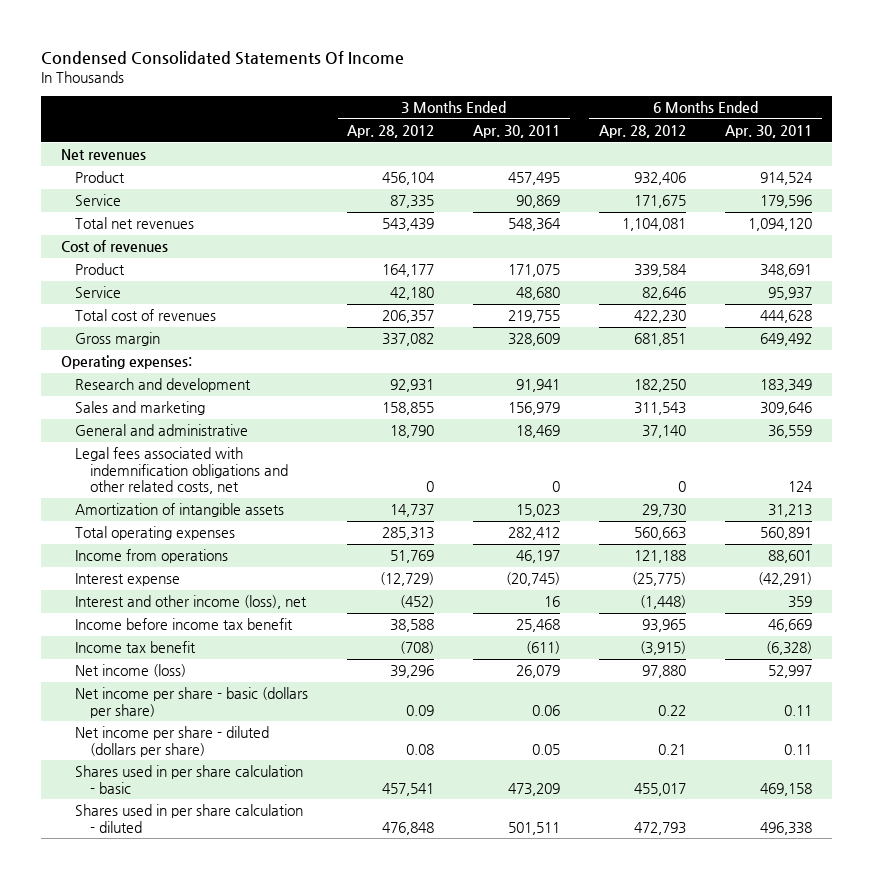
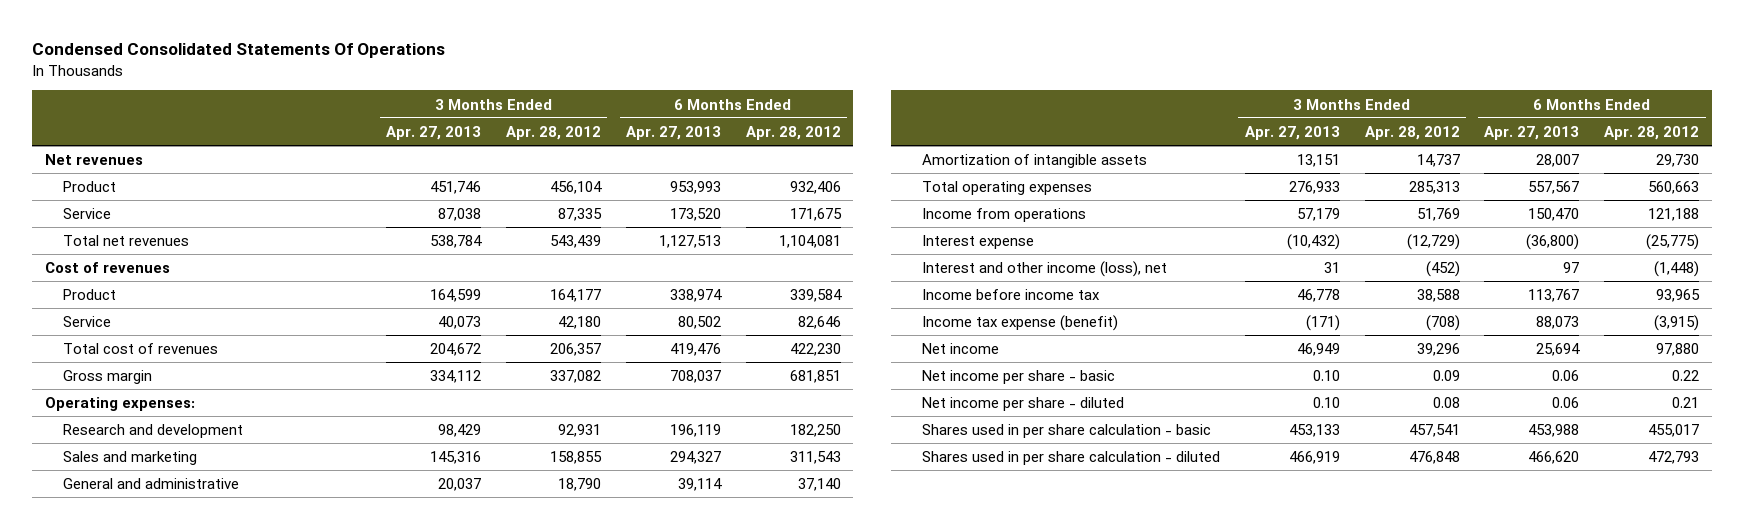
- Condensed Consolidated Statements Of Income
+ Condensed Consolidated Statements Of Operations
- | 3 Months Ended Apr. 28, 2012 | 3 Months Ended Apr. 30, 2011 | 6 Months Ended Apr. 28, 2012 | 6 Months Ended Apr. 30, 2011
+ | 3 Months Ended Apr. 27, 2013 | 3 Months Ended Apr. 28, 2012 | 6 Months Ended Apr. 27, 2013 | 6 Months Ended Apr. 28, 2012
- Legal fees associated with indemnification obligations and other related costs, net | 0 | 0 | 0 | 124
- Income before income tax benefit | 38,588 | 25,468 | 93,965 | 46,669
- Income tax benefit | (708) | (611) | (3,915) | (6,328)
- Net income (loss) | 39,296 | 26,079 | 97,880 | 52,997
- Net income per share - basic (dollars per share) | 0.09 | 0.06 | 0.22 | 0.11
- Net income per share - diluted (dollars per share) | 0.08 | 0.05 | 0.21 | 0.11
+ Income before income tax | 46,778 | 38,588 | 113,767 | 93,965
+ Income tax expense (benefit) | (171) | (708) | 88,073 | (3,915)
+ Net income | 46,949 | 39,296 | 25,694 | 97,880
+ Net income per share - basic | 0.10 | 0.09 | 0.06 | 0.22
+ Net income per share - diluted | 0.10 | 0.08 | 0.06 | 0.21

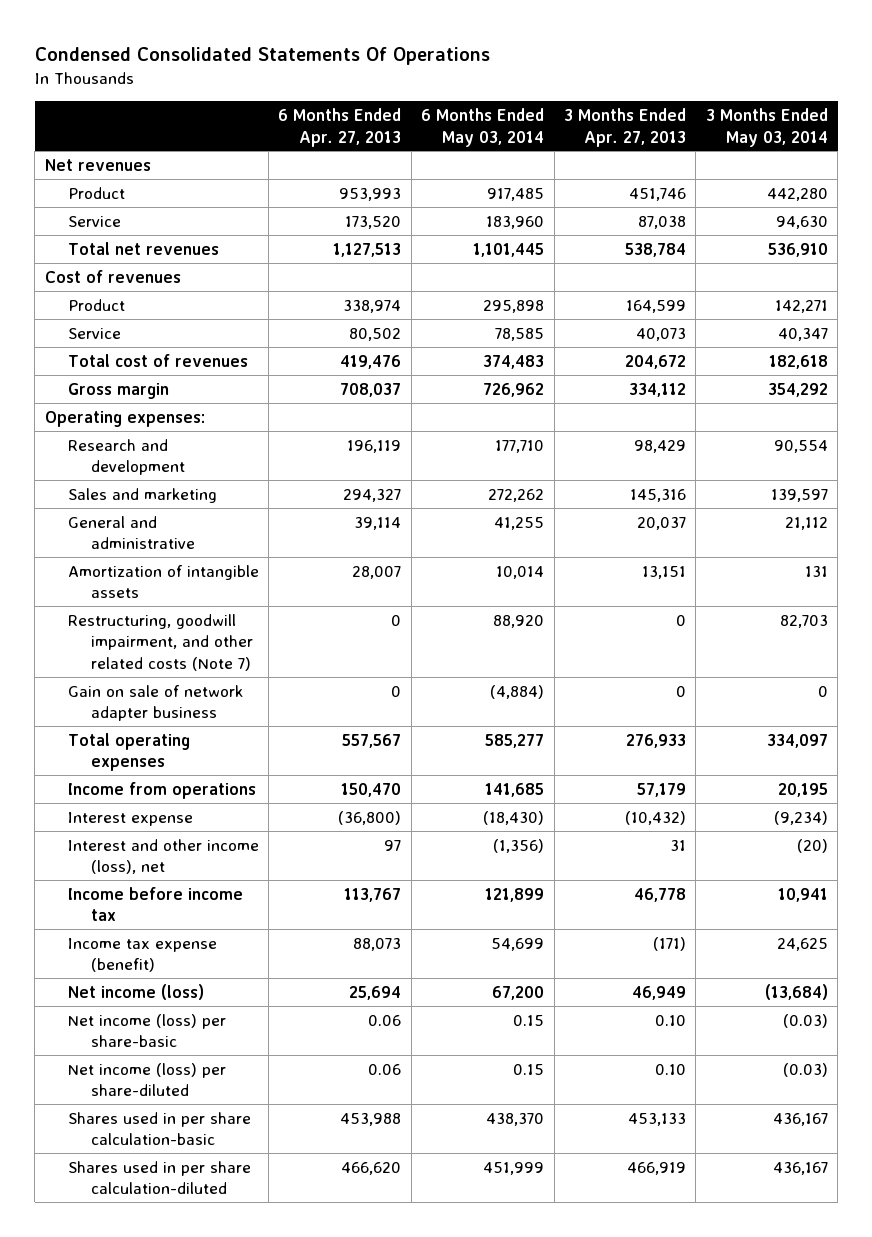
- | 3 Months Ended Apr. 27, 2013 | 3 Months Ended Apr. 28, 2012 | 6 Months Ended Apr. 27, 2013 | 6 Months Ended Apr. 28, 2012
+ | 6 Months Ended Apr. 27, 2013 | 6 Months Ended May 03, 2014 | 3 Months Ended Apr. 27, 2013 | 3 Months Ended May 03, 2014
+ Restructuring, goodwill impairment, and other related costs (Note 7) | 0 | 88,920 | 0 | 82,703
+ Gain on sale of network adapter business | 0 | (4,884) | 0 | 0
- Net income | 46,949 | 39,296 | 25,694 | 97,880
- Net income per share - basic | 0.10 | 0.09 | 0.06 | 0.22
- Net income per share - diluted | 0.10 | 0.08 | 0.06 | 0.21
- Shares used in per share calculation - basic | 453,133 | 457,541 | 453,988 | 455,017
- Shares used in per share calculation - diluted | 466,919 | 476,848 | 466,620 | 472,793
+ Net income (loss) | 25,694 | 67,200 | 46,949 | (13,684)
+ Net income (loss) per share-basic | 0.06 | 0.15 | 0.10 | (0.03)
+ Net income (loss) per share-diluted | 0.06 | 0.15 | 0.10 | (0.03)
+ Shares used in per share calculation-basic | 453,988 | 438,370 | 453,133 | 436,167
+ Shares used in per share calculation-diluted | 466,620 | 451,999 | 466,919 | 436,167

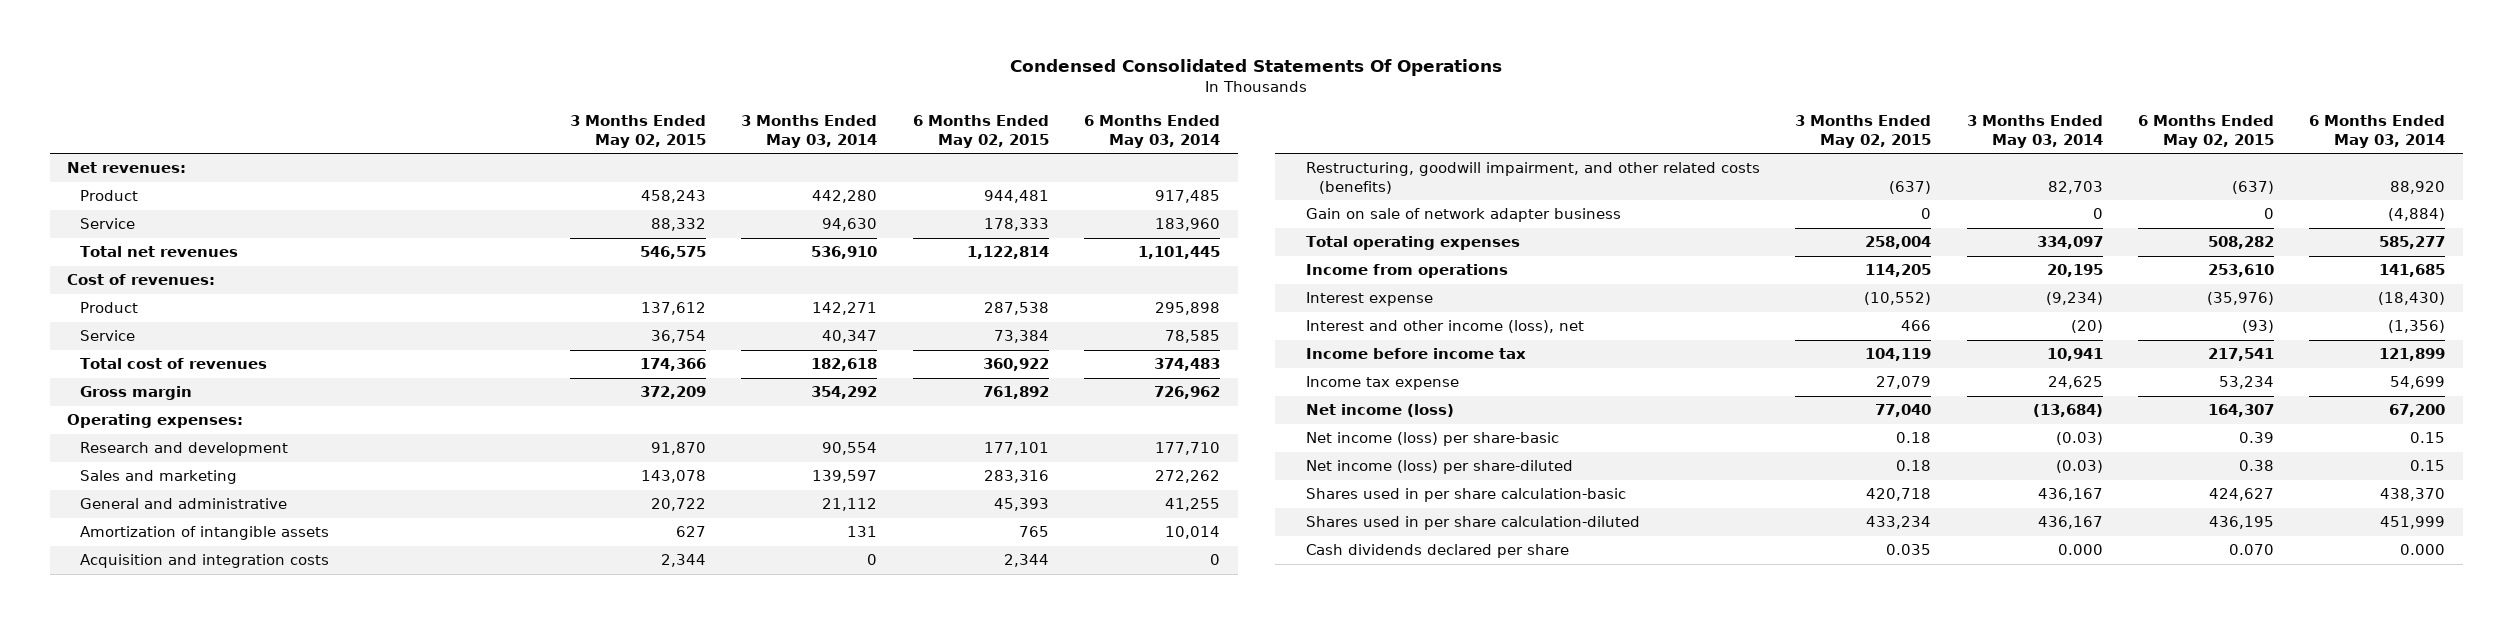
- | 6 Months Ended Apr. 27, 2013 | 6 Months Ended May 03, 2014 | 3 Months Ended Apr. 27, 2013 | 3 Months Ended May 03, 2014
+ | 3 Months Ended May 02, 2015 | 3 Months Ended May 03, 2014 | 6 Months Ended May 02, 2015 | 6 Months Ended May 03, 2014
- Net revenues
+ Net revenues:
- Cost of revenues
+ Cost of revenues:
- Restructuring, goodwill impairment, and other related costs (Note 7) | 0 | 88,920 | 0 | 82,703
+ Acquisition and integration costs | 2,344 | 0 | 2,344 | 0
+ Restructuring, goodwill impairment, and other related costs (benefits) | (637) | 82,703 | (637) | 88,920
- Income tax expense (benefit) | 88,073 | 54,699 | (171) | 24,625
+ Income tax expense | 27,079 | 24,625 | 53,234 | 54,699
+ Cash dividends declared per share | 0.035 | 0.000 | 0.070 | 0.000

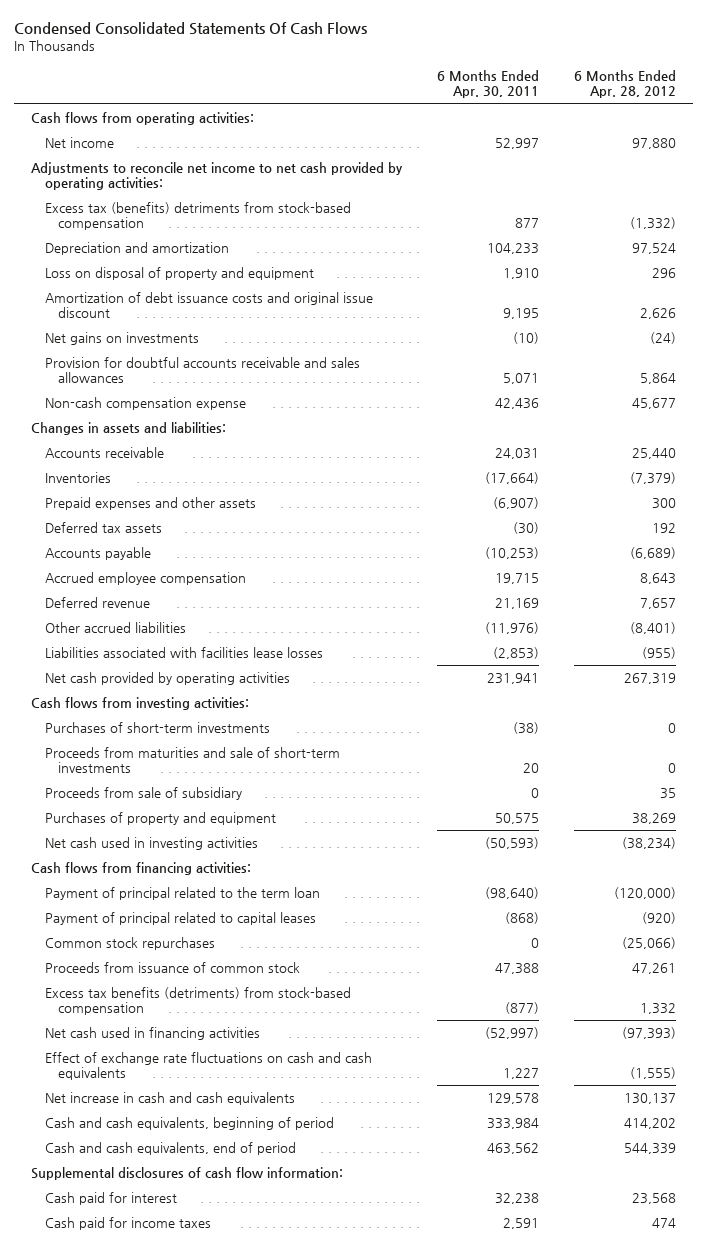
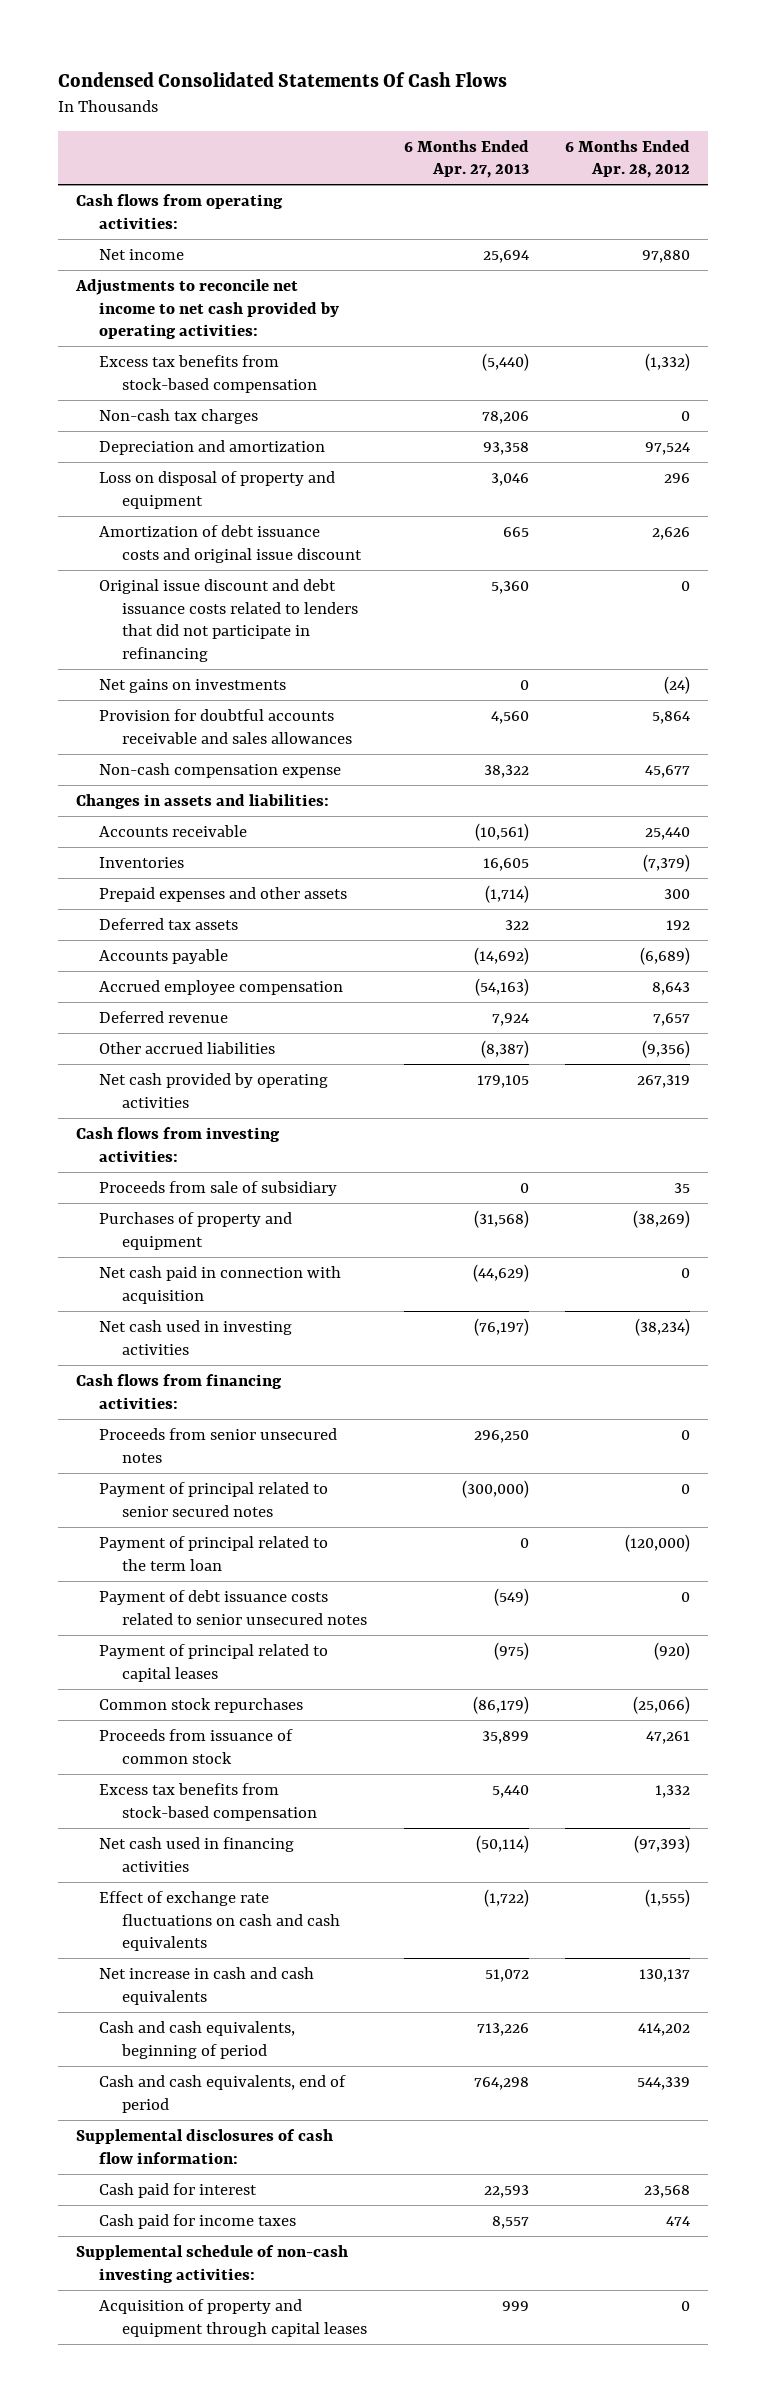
- | 6 Months Ended Apr. 30, 2011 | 6 Months Ended Apr. 28, 2012
+ | 6 Months Ended Apr. 27, 2013 | 6 Months Ended Apr. 28, 2012
- Excess tax (benefits) detriments from stock-based compensation | 877 | (1,332)
+ Excess tax benefits from stock-based compensation | (5,440) | (1,332)
+ Non-cash tax charges | 78,206 | 0
+ Original issue discount and debt issuance costs related to lenders that did not participate in refinancing | 5,360 | 0
- Other accrued liabilities | (11,976) | (8,401)
- Liabilities associated with facilities lease losses | (2,853) | (955)
+ Other accrued liabilities | (8,387) | (9,356)
- Purchases of short-term investments | (38) | 0
- Proceeds from maturities and sale of short-term investments | 20 | 0
- Purchases of property and equipment | 50,575 | 38,269
+ Purchases of property and equipment | (31,568) | (38,269)
+ Net cash paid in connection with acquisition | (44,629) | 0
+ Proceeds from senior unsecured notes | 296,250 | 0
+ Payment of principal related to senior secured notes | (300,000) | 0
+ Payment of debt issuance costs related to senior unsecured notes | (549) | 0
- Excess tax benefits (detriments) from stock-based compensation | (877) | 1,332
+ Excess tax benefits from stock-based compensation | 5,440 | 1,332
+ Supplemental schedule of non-cash investing activities:
+ Acquisition of property and equipment through capital leases | 999 | 0

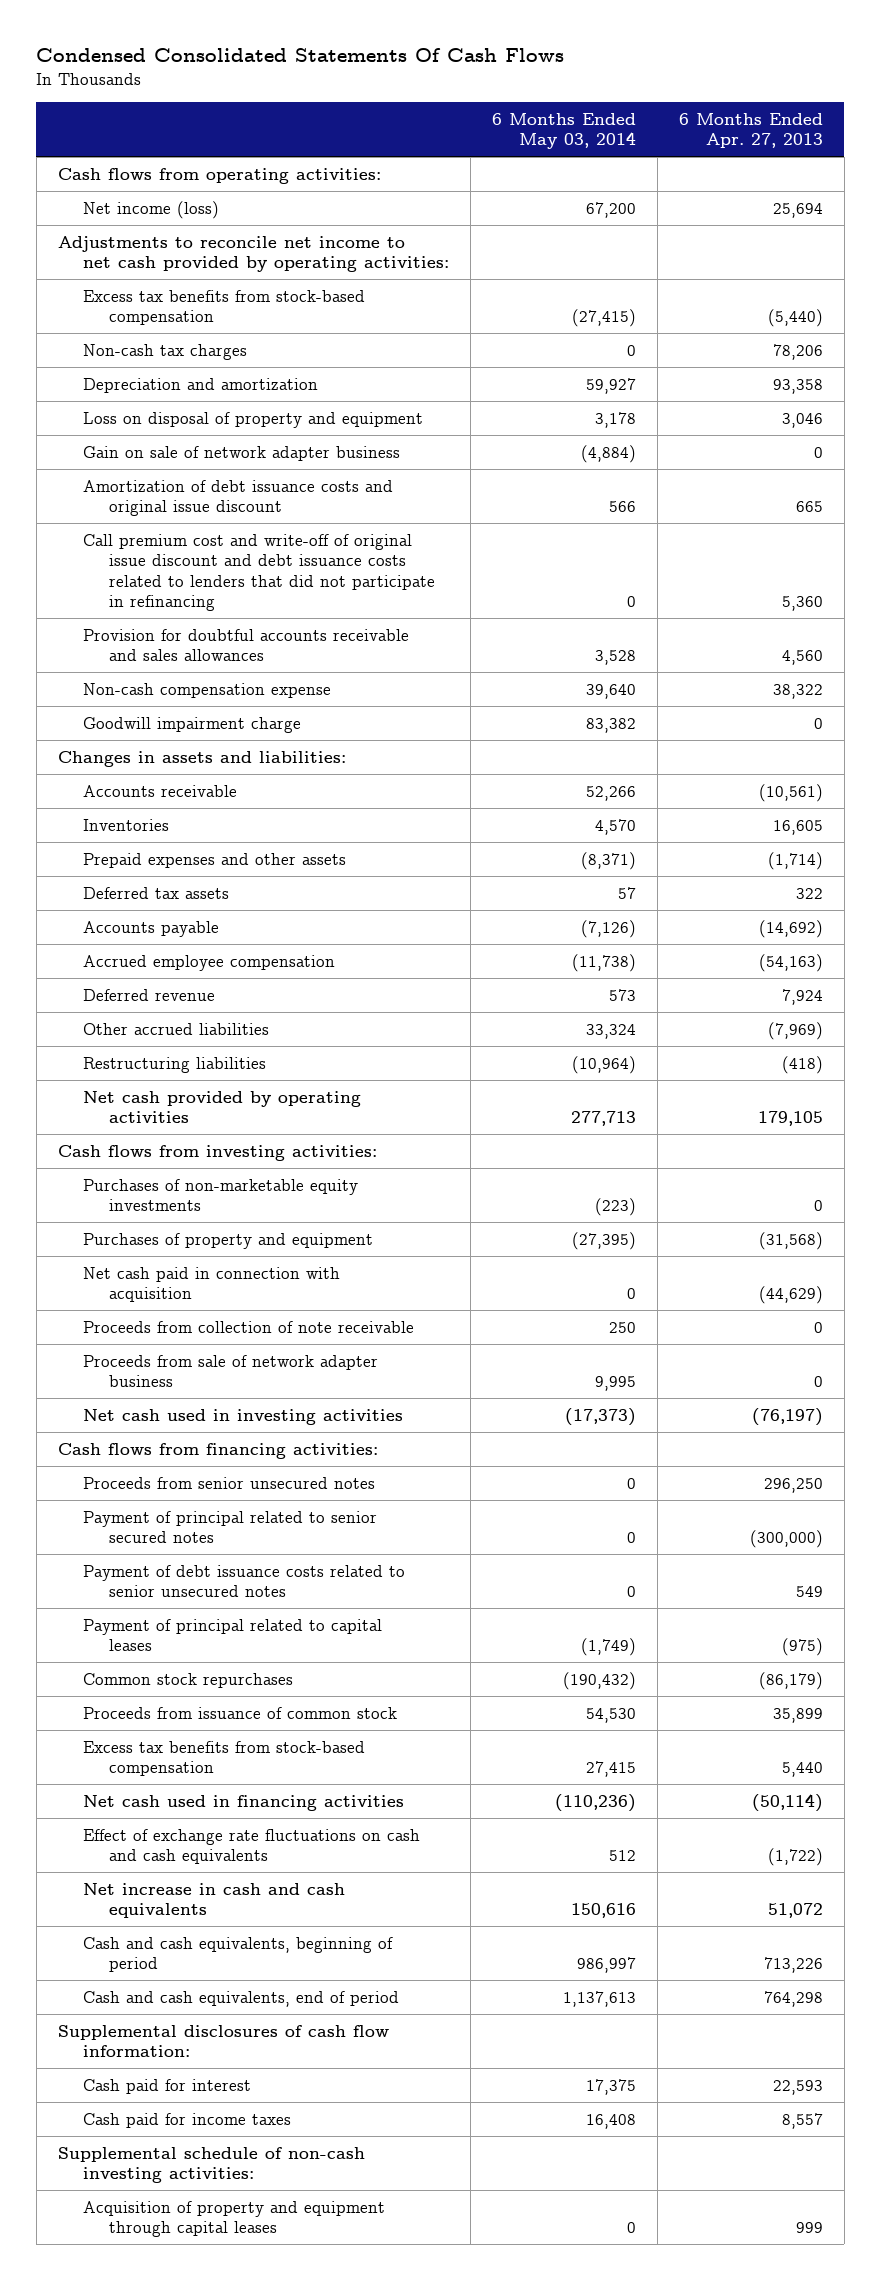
- | 6 Months Ended Apr. 27, 2013 | 6 Months Ended Apr. 28, 2012
+ | 6 Months Ended May 03, 2014 | 6 Months Ended Apr. 27, 2013
- Net income | 25,694 | 97,880
+ Net income (loss) | 67,200 | 25,694
+ Gain on sale of network adapter business | (4,884) | 0
- Original issue discount and debt issuance costs related to lenders that did not participate in refinancing | 5,360 | 0
- Net gains on investments | 0 | (24)
+ Call premium cost and write-off of original issue discount and debt issuance costs related to lenders that did not participate in refinancing | 0 | 5,360
+ Goodwill impairment charge | 83,382 | 0
- Other accrued liabilities | (8,387) | (9,356)
+ Other accrued liabilities | 33,324 | (7,969)
+ Restructuring liabilities | (10,964) | (418)
- Proceeds from sale of subsidiary | 0 | 35
+ Purchases of non-marketable equity investments | (223) | 0
+ Proceeds from collection of note receivable | 250 | 0
+ Proceeds from sale of network adapter business | 9,995 | 0
- Payment of principal related to the term loan | 0 | (120,000)
- Payment of debt issuance costs related to senior unsecured notes | (549) | 0
+ Payment of debt issuance costs related to senior unsecured notes | 0 | 549

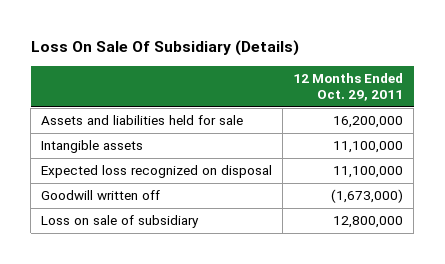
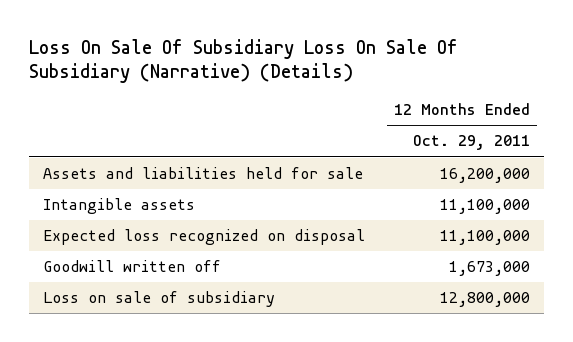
- Loss On Sale Of Subsidiary (Details)
+ Loss On Sale Of Subsidiary Loss On Sale Of Subsidiary (Narrative) (Details)
- Goodwill written off | (1,673,000)
+ Goodwill written off | 1,673,000

